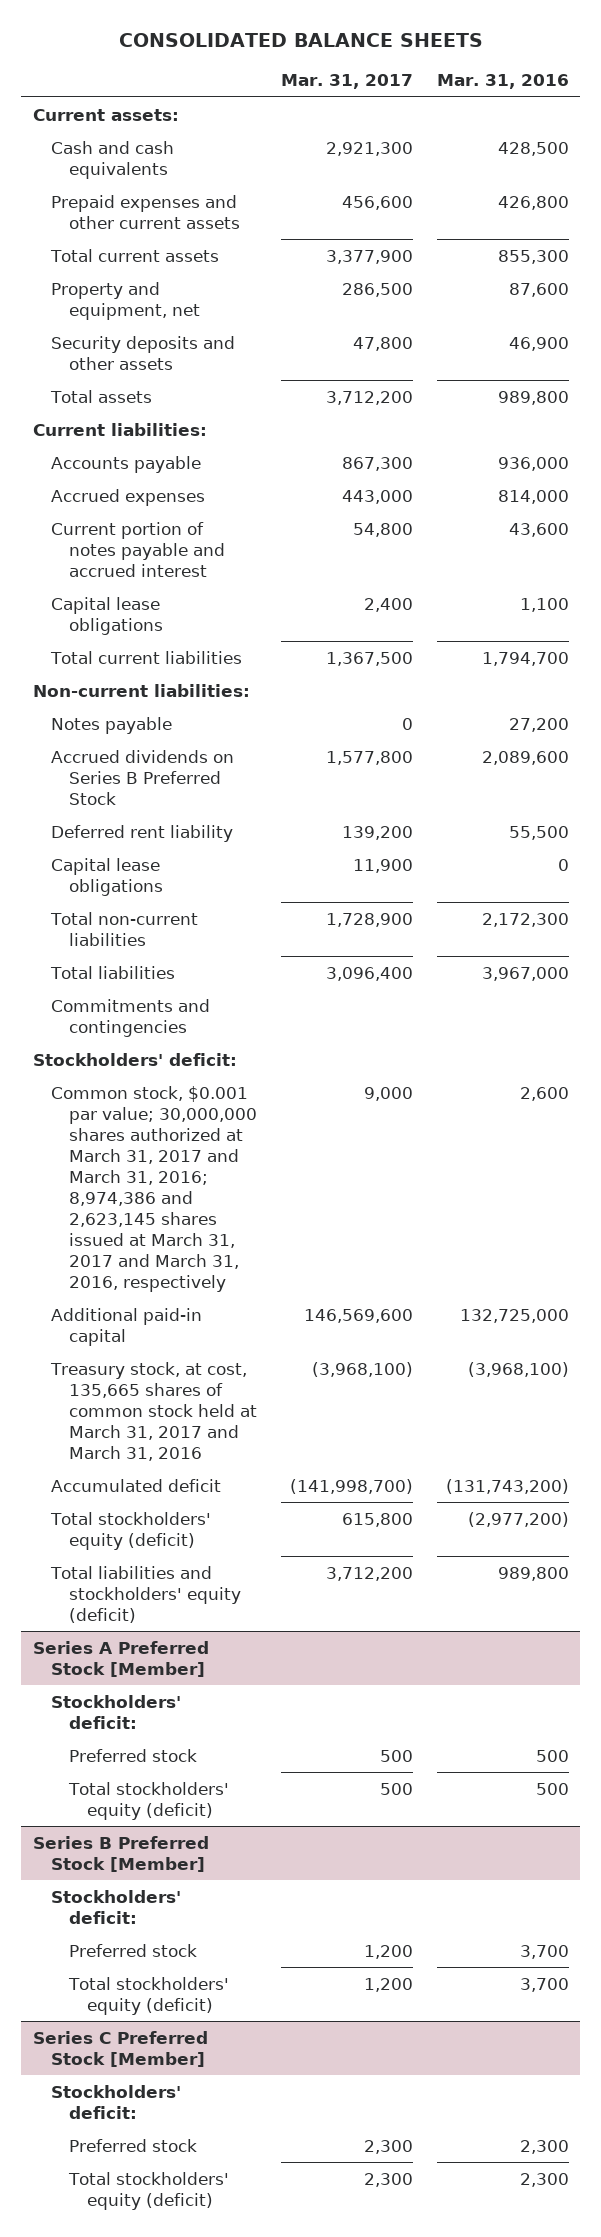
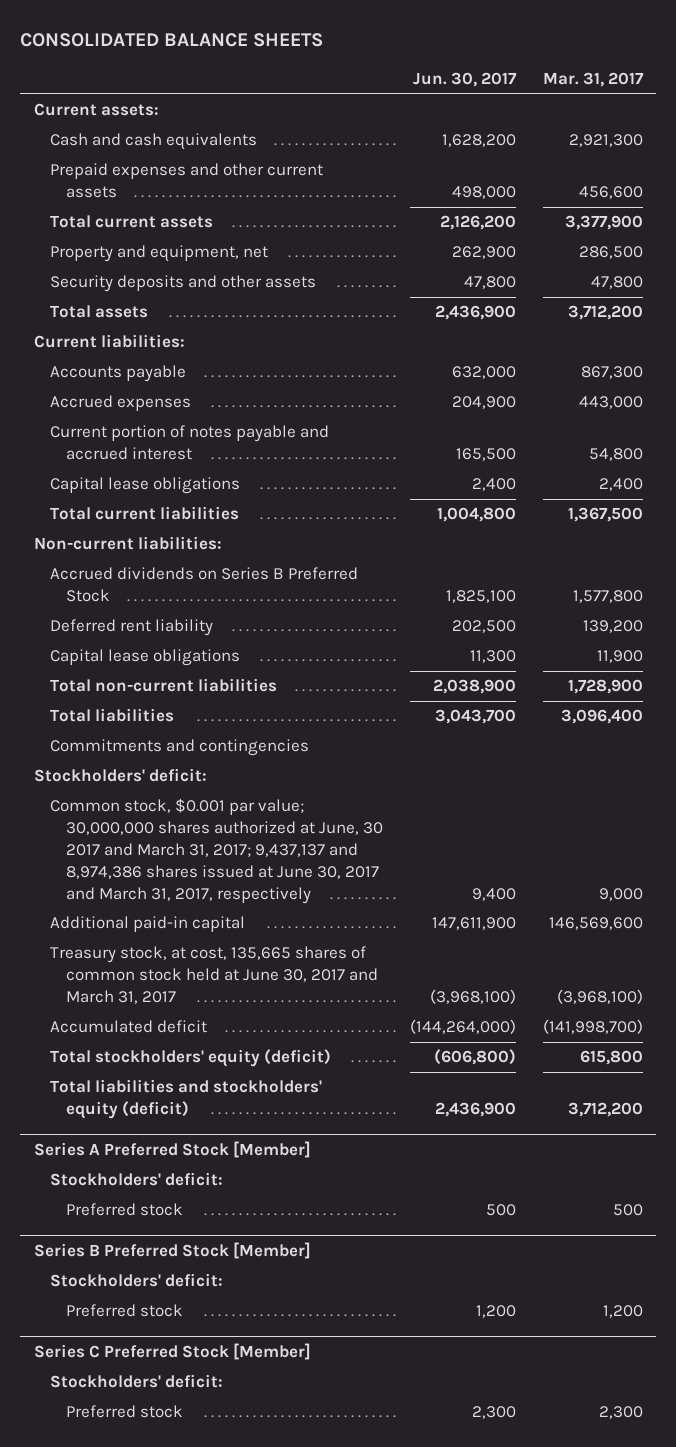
- | Mar. 31, 2017 | Mar. 31, 2016
+ | Jun. 30, 2017 | Mar. 31, 2017
- Notes payable | 0 | 27,200
- Common stock, $0.001 par value; 30,000,000 shares authorized at March 31, 2017 and March 31, 2016; 8,974,386 and 2,623,145 shares issued at March 31, 2017 and March 31, 2016, respectively | 9,000 | 2,600
+ Common stock, $0.001 par value; 30,000,000 shares authorized at June, 30 2017 and March 31, 2017; 9,437,137 and 8,974,386 shares issued at June 30, 2017 and March 31, 2017, respectively | 9,400 | 9,000
- Treasury stock, at cost, 135,665 shares of common stock held at March 31, 2017 and March 31, 2016 | (3,968,100) | (3,968,100)
+ Treasury stock, at cost, 135,665 shares of common stock held at June 30, 2017 and March 31, 2017 | (3,968,100) | (3,968,100)
@ Series A Preferred Stock [Member]
- Total stockholders' equity (deficit) | 500 | 500
@ Series B Preferred Stock [Member]
- Total stockholders' equity (deficit) | 1,200 | 3,700
@ Series C Preferred Stock [Member]
- Total stockholders' equity (deficit) | 2,300 | 2,300

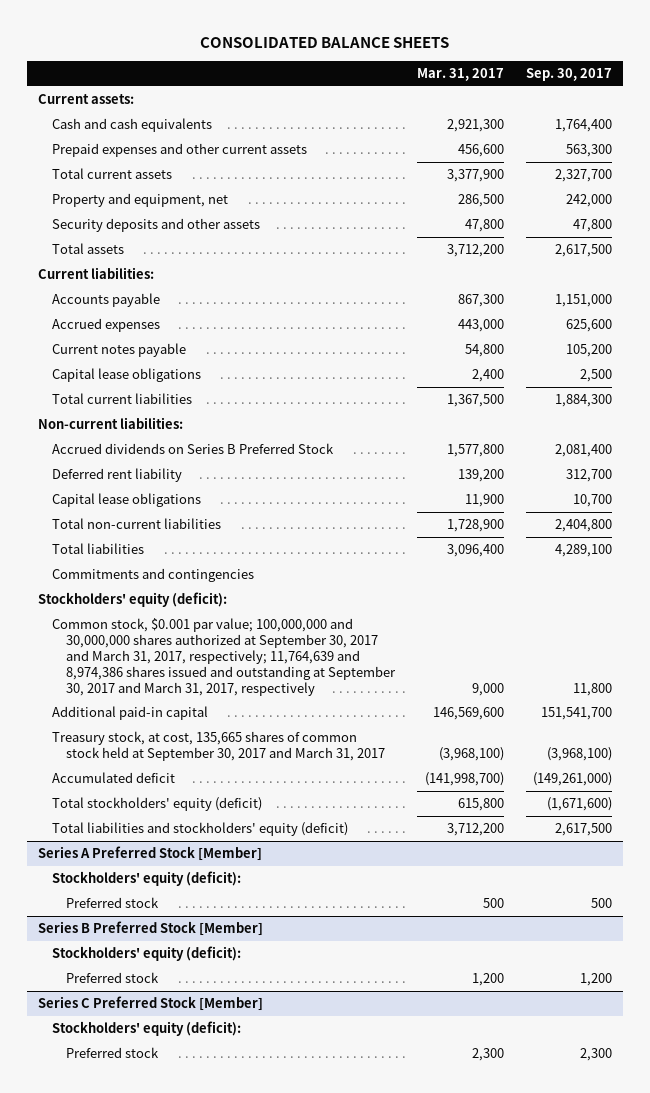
- | Jun. 30, 2017 | Mar. 31, 2017
+ | Mar. 31, 2017 | Sep. 30, 2017
- Current portion of notes payable and accrued interest | 165,500 | 54,800
+ Current notes payable | 54,800 | 105,200
- Stockholders' deficit:
- Common stock, $0.001 par value; 30,000,000 shares authorized at June, 30 2017 and March 31, 2017; 9,437,137 and 8,974,386 shares issued at June 30, 2017 and March 31, 2017, respectively | 9,400 | 9,000
+ Stockholders' equity (deficit):
+ Common stock, $0.001 par value; 100,000,000 and 30,000,000 shares authorized at September 30, 2017 and March 31, 2017, respectively; 11,764,639 and 8,974,386 shares issued and outstanding at September 30, 2017 and March 31, 2017, respectively | 9,000 | 11,800
- Treasury stock, at cost, 135,665 shares of common stock held at June 30, 2017 and March 31, 2017 | (3,968,100) | (3,968,100)
+ Treasury stock, at cost, 135,665 shares of common stock held at September 30, 2017 and March 31, 2017 | (3,968,100) | (3,968,100)
@ Series A Preferred Stock [Member]
- Stockholders' deficit:
+ Stockholders' equity (deficit):
@ Series B Preferred Stock [Member]
- Stockholders' deficit:
+ Stockholders' equity (deficit):
@ Series C Preferred Stock [Member]
- Stockholders' deficit:
+ Stockholders' equity (deficit):

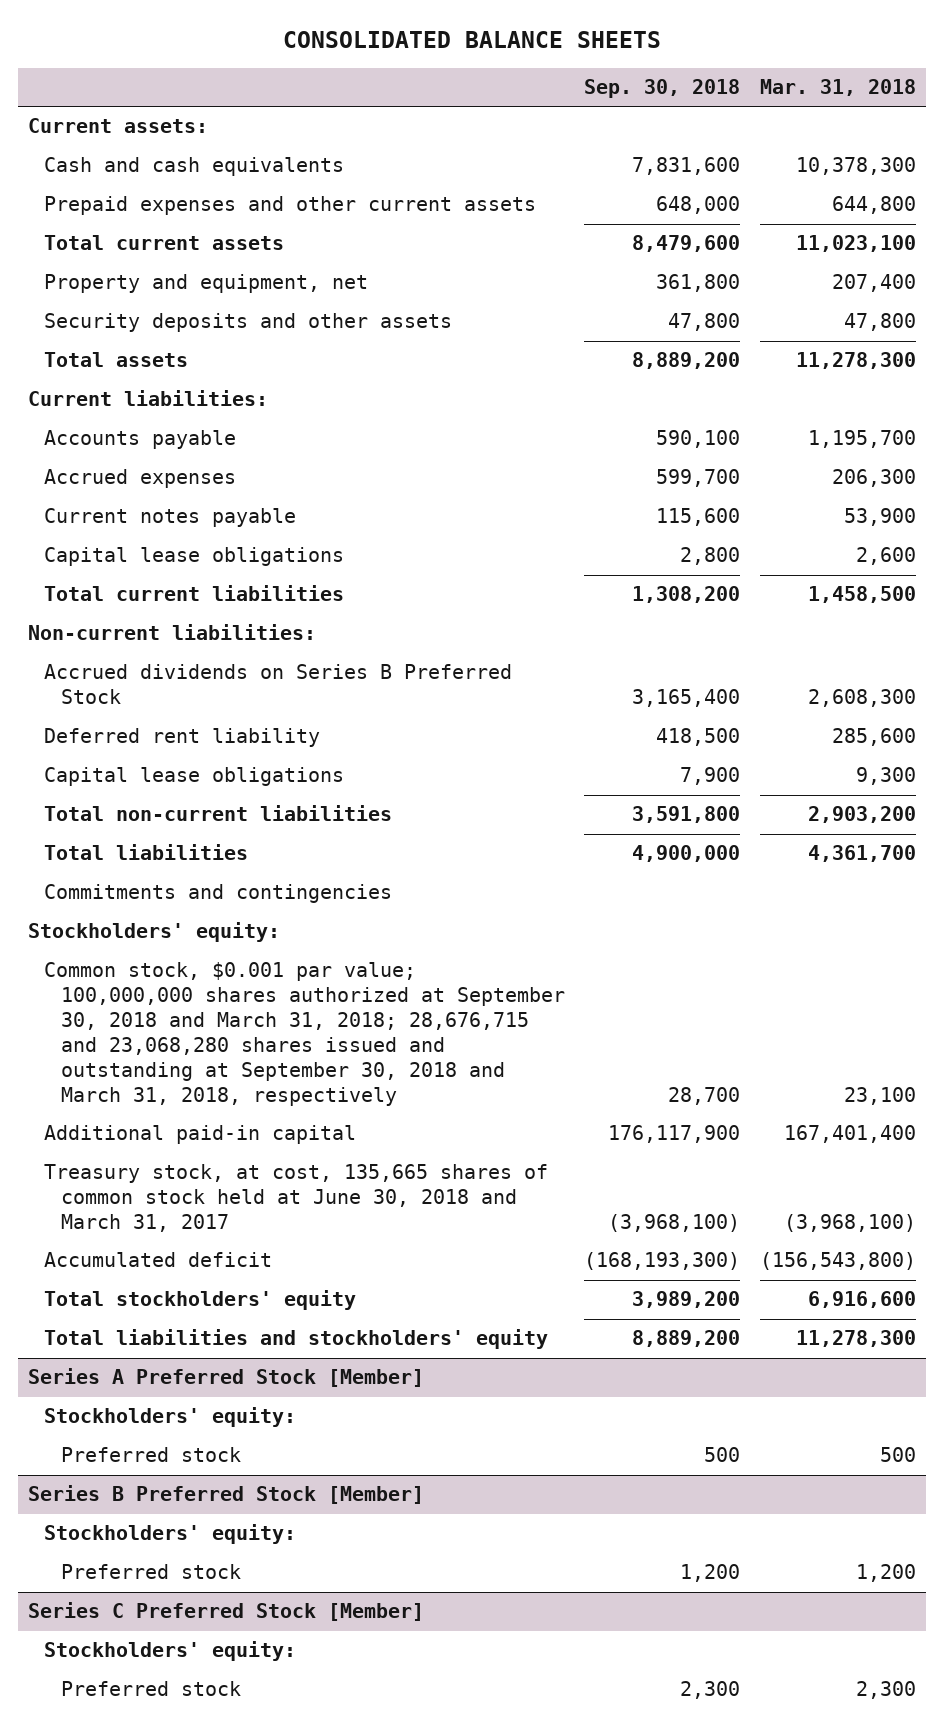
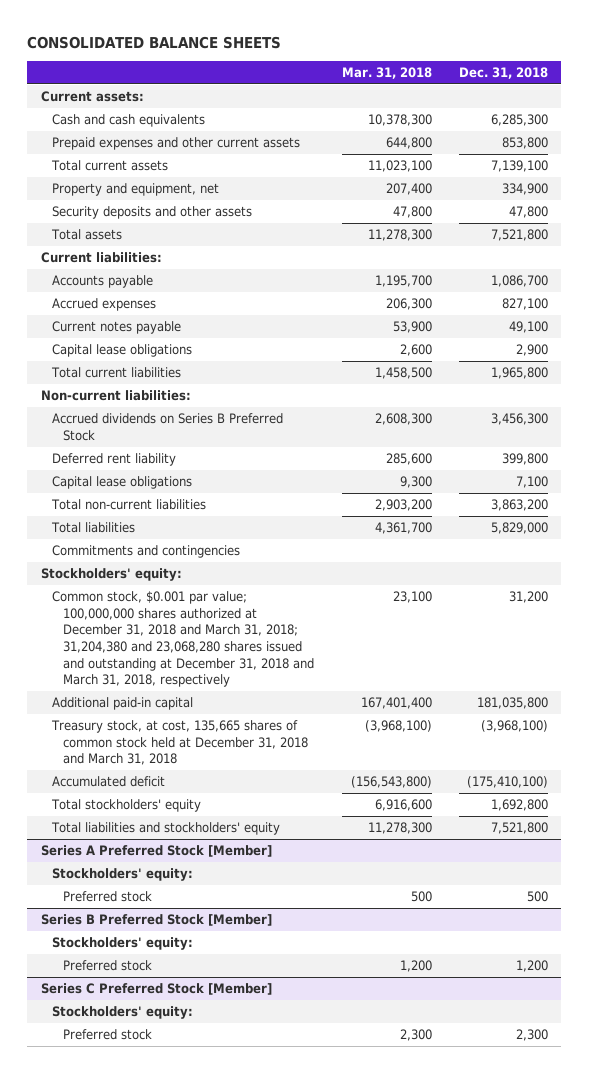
- | Sep. 30, 2018 | Mar. 31, 2018
+ | Mar. 31, 2018 | Dec. 31, 2018
- Common stock, $0.001 par value; 100,000,000 shares authorized at September 30, 2018 and March 31, 2018; 28,676,715 and 23,068,280 shares issued and outstanding at September 30, 2018 and March 31, 2018, respectively | 28,700 | 23,100
+ Common stock, $0.001 par value; 100,000,000 shares authorized at December 31, 2018 and March 31, 2018; 31,204,380 and 23,068,280 shares issued and outstanding at December 31, 2018 and March 31, 2018, respectively | 23,100 | 31,200
- Treasury stock, at cost, 135,665 shares of common stock held at June 30, 2018 and March 31, 2017 | (3,968,100) | (3,968,100)
+ Treasury stock, at cost, 135,665 shares of common stock held at December 31, 2018 and March 31, 2018 | (3,968,100) | (3,968,100)

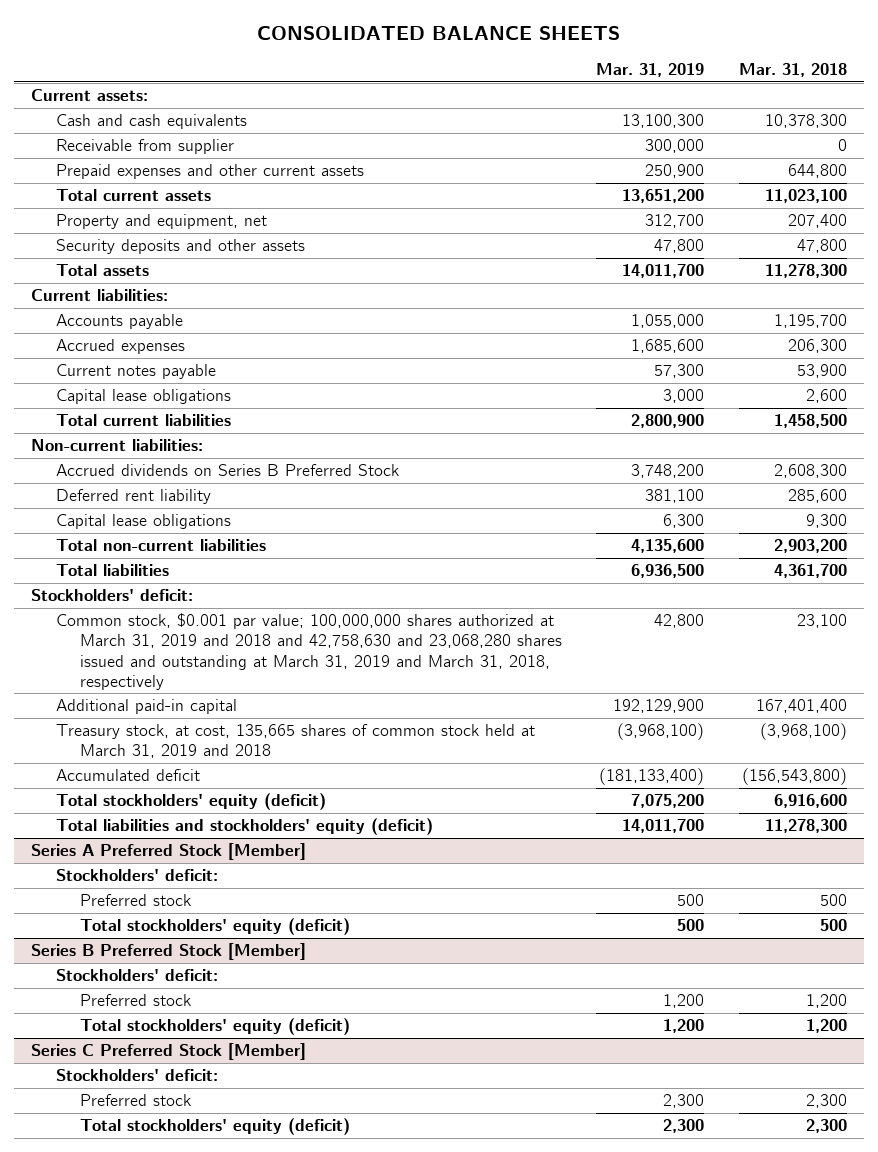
- | Mar. 31, 2018 | Dec. 31, 2018
+ | Mar. 31, 2019 | Mar. 31, 2018
+ Receivable from supplier | 300,000 | 0
- Commitments and contingencies
- Stockholders' equity:
- Common stock, $0.001 par value; 100,000,000 shares authorized at December 31, 2018 and March 31, 2018; 31,204,380 and 23,068,280 shares issued and outstanding at December 31, 2018 and March 31, 2018, respectively | 23,100 | 31,200
+ Stockholders' deficit:
+ Common stock, $0.001 par value; 100,000,000 shares authorized at March 31, 2019 and 2018 and 42,758,630 and 23,068,280 shares issued and outstanding at March 31, 2019 and March 31, 2018, respectively | 42,800 | 23,100
- Treasury stock, at cost, 135,665 shares of common stock held at December 31, 2018 and March 31, 2018 | (3,968,100) | (3,968,100)
+ Treasury stock, at cost, 135,665 shares of common stock held at March 31, 2019 and 2018 | (3,968,100) | (3,968,100)
- Total stockholders' equity | 6,916,600 | 1,692,800
- Total liabilities and stockholders' equity | 11,278,300 | 7,521,800
+ Total stockholders' equity (deficit) | 7,075,200 | 6,916,600
+ Total liabilities and stockholders' equity (deficit) | 14,011,700 | 11,278,300
@ Series A Preferred Stock [Member]
- Stockholders' equity:
+ Stockholders' deficit:
+ Total stockholders' equity (deficit) | 500 | 500
@ Series B Preferred Stock [Member]
- Stockholders' equity:
+ Stockholders' deficit:
+ Total stockholders' equity (deficit) | 1,200 | 1,200
@ Series C Preferred Stock [Member]
- Stockholders' equity:
+ Stockholders' deficit:
+ Total stockholders' equity (deficit) | 2,300 | 2,300

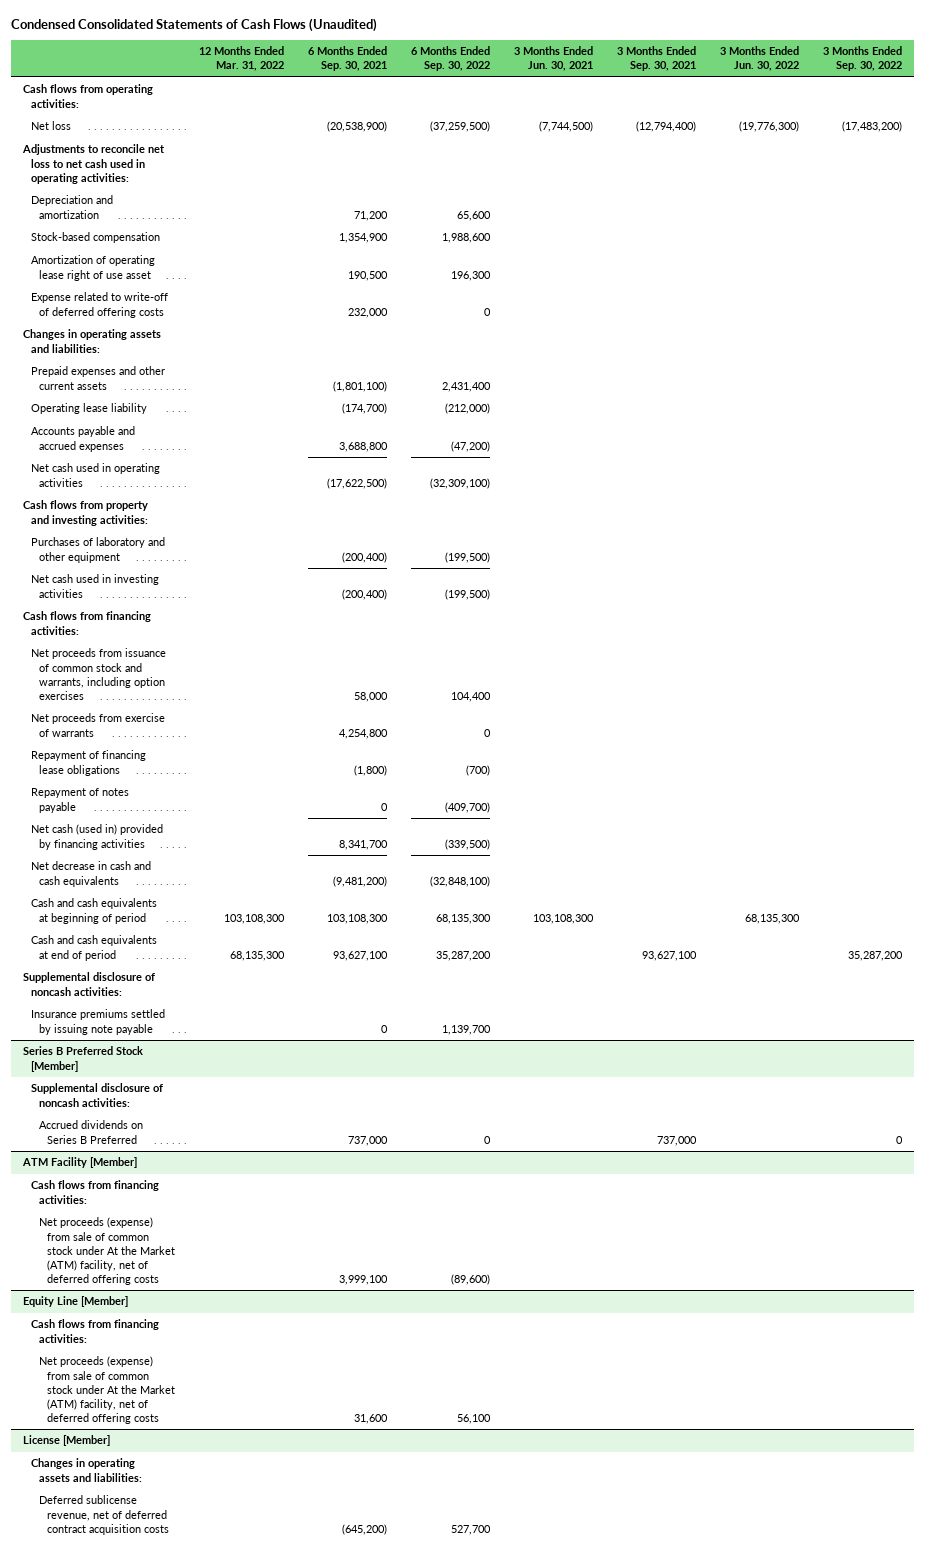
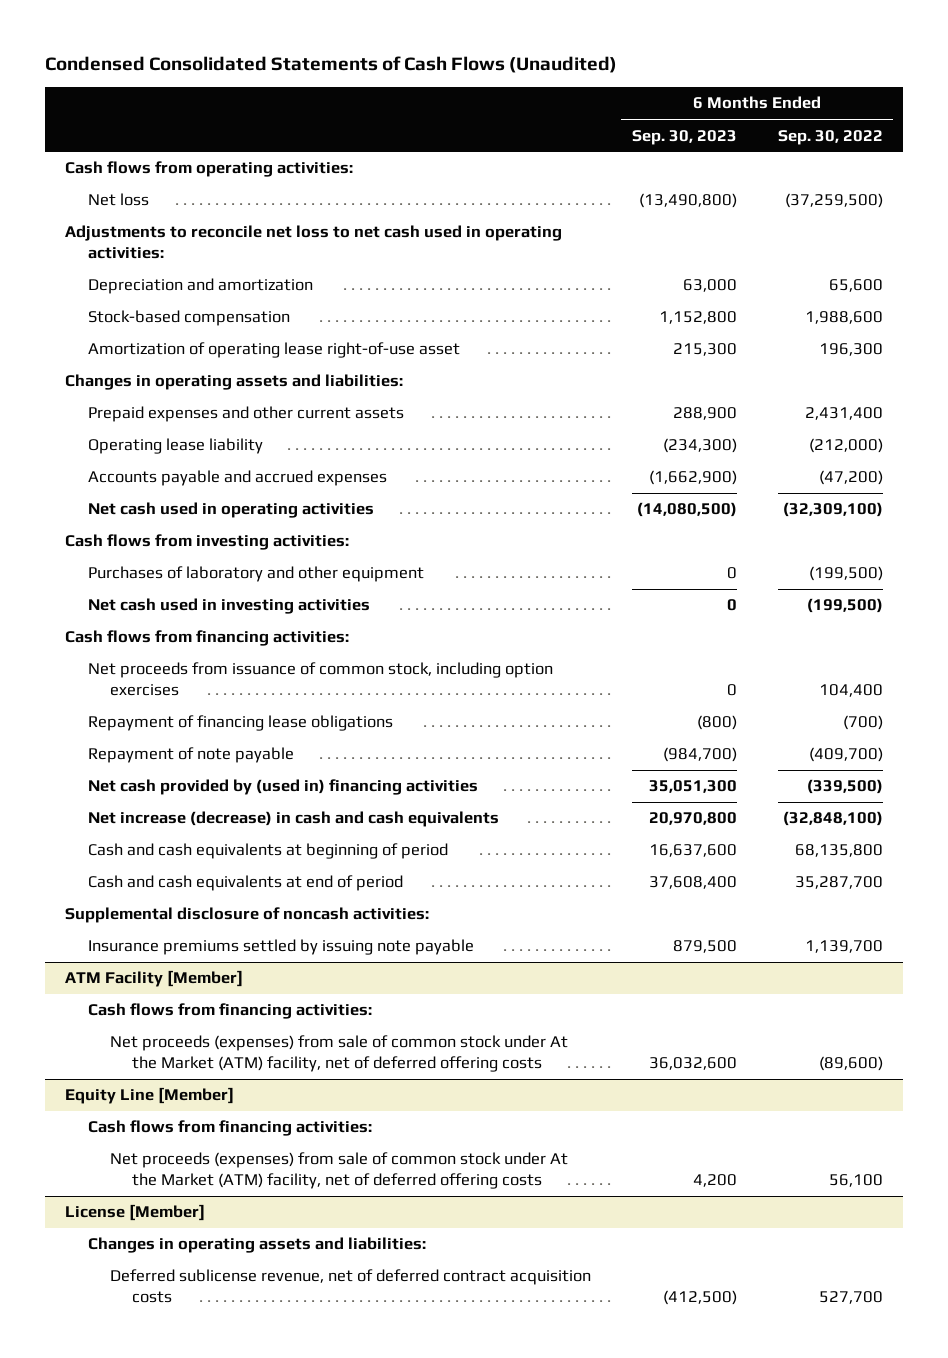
- | 12 Months Ended Mar. 31, 2022 | 6 Months Ended Sep. 30, 2021 | 6 Months Ended Sep. 30, 2022 | 3 Months Ended Jun. 30, 2021 | 3 Months Ended Sep. 30, 2021 | 3 Months Ended Jun. 30, 2022 | 3 Months Ended Sep. 30, 2022
+ | 6 Months Ended Sep. 30, 2023 | 6 Months Ended Sep. 30, 2022
- Amortization of operating lease right of use asset | | 190,500 | 196,300 | | | |
- Expense related to write-off of deferred offering costs | | 232,000 | 0 | | | |
+ Amortization of operating lease right-of-use asset | 215,300 | 196,300
- Cash flows from property and investing activities:
+ Cash flows from investing activities:
- Net proceeds from issuance of common stock and warrants, including option exercises | | 58,000 | 104,400 | | | |
- Net proceeds from exercise of warrants | | 4,254,800 | 0 | | | |
+ Net proceeds from issuance of common stock, including option exercises | 0 | 104,400
- Repayment of notes payable | | 0 | (409,700) | | | |
- Net cash (used in) provided by financing activities | | 8,341,700 | (339,500) | | | |
- Net decrease in cash and cash equivalents | | (9,481,200) | (32,848,100) | | | |
- Cash and cash equivalents at beginning of period | 103,108,300 | 103,108,300 | 68,135,300 | 103,108,300 | | 68,135,300 |
- Cash and cash equivalents at end of period | 68,135,300 | 93,627,100 | 35,287,200 | | 93,627,100 | | 35,287,200
+ Repayment of note payable | (984,700) | (409,700)
+ Net cash provided by (used in) financing activities | 35,051,300 | (339,500)
+ Net increase (decrease) in cash and cash equivalents | 20,970,800 | (32,848,100)
+ Cash and cash equivalents at beginning of period | 16,637,600 | 68,135,800
+ Cash and cash equivalents at end of period | 37,608,400 | 35,287,700
- Series B Preferred Stock [Member]
- Supplemental disclosure of noncash activities:
- Accrued dividends on Series B Preferred | | 737,000 | 0 | | 737,000 | | 0
@ ATM Facility [Member]
- Net proceeds (expense) from sale of common stock under At the Market (ATM) facility, net of deferred offering costs | | 3,999,100 | (89,600) | | | |
+ Net proceeds (expenses) from sale of common stock under At the Market (ATM) facility, net of deferred offering costs | 36,032,600 | (89,600)
@ Equity Line [Member]
- Net proceeds (expense) from sale of common stock under At the Market (ATM) facility, net of deferred offering costs | | 31,600 | 56,100 | | | |
+ Net proceeds (expenses) from sale of common stock under At the Market (ATM) facility, net of deferred offering costs | 4,200 | 56,100

